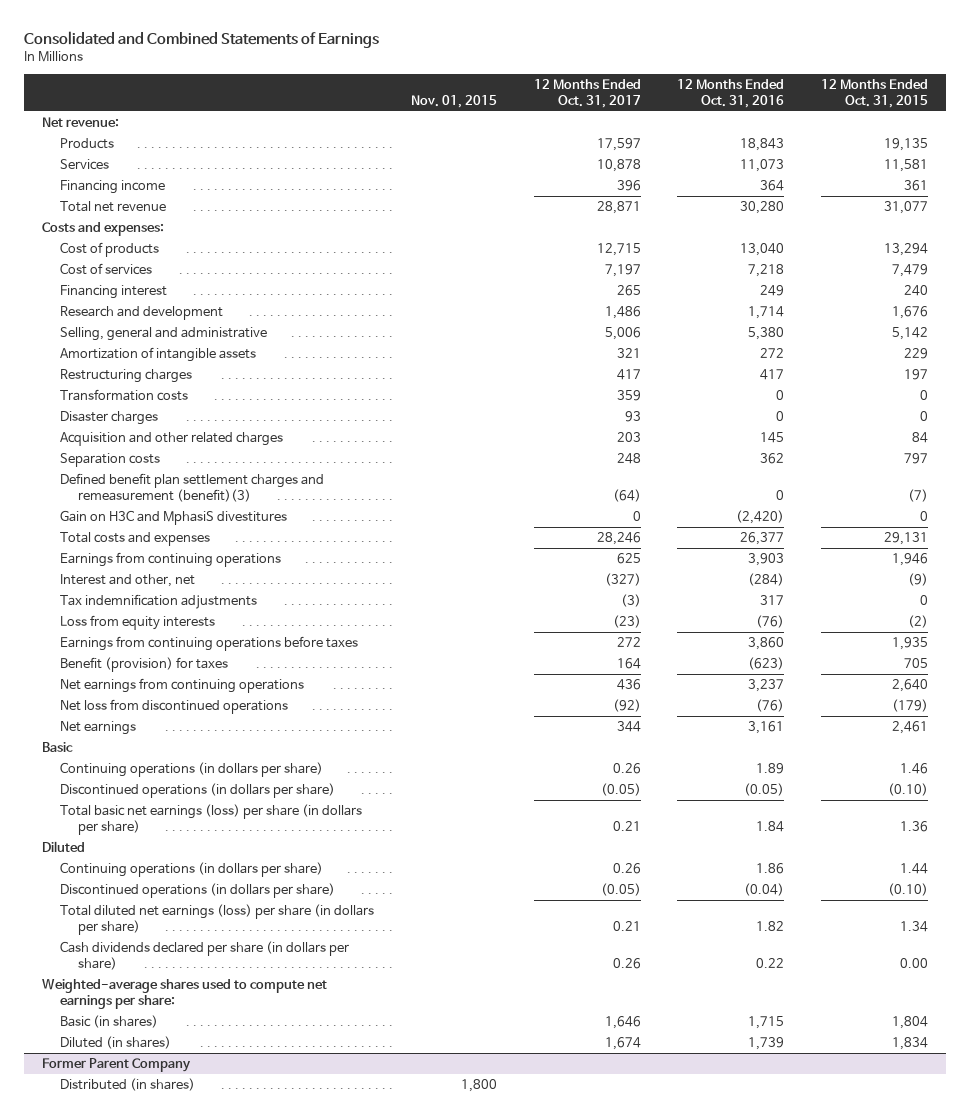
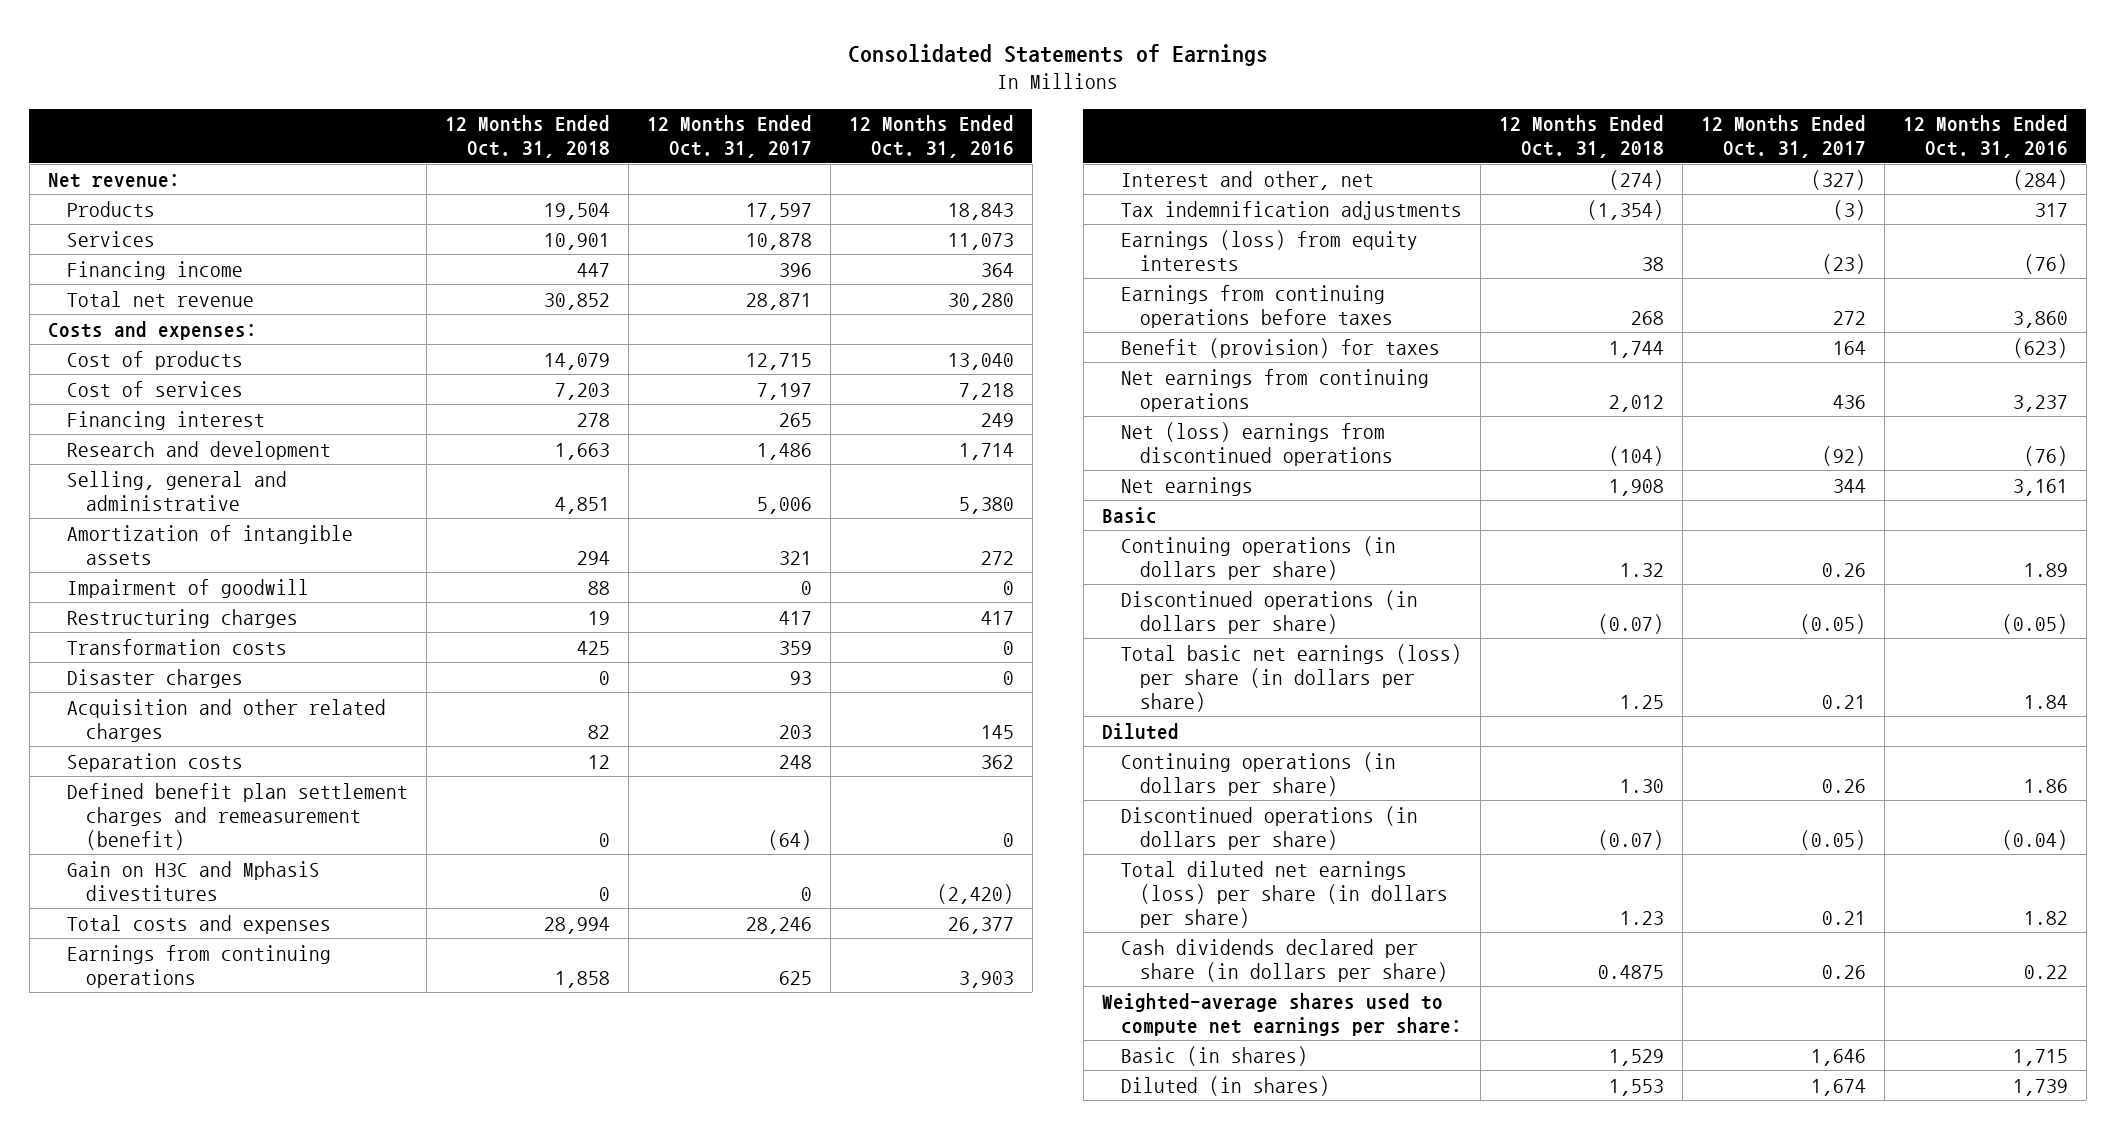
- Consolidated and Combined Statements of Earnings
+ Consolidated Statements of Earnings
- | Nov. 01, 2015 | 12 Months Ended Oct. 31, 2017 | 12 Months Ended Oct. 31, 2016 | 12 Months Ended Oct. 31, 2015
+ | 12 Months Ended Oct. 31, 2018 | 12 Months Ended Oct. 31, 2017 | 12 Months Ended Oct. 31, 2016
+ Impairment of goodwill | 88 | 0 | 0
- Defined benefit plan settlement charges and remeasurement (benefit)(3) | | (64) | 0 | (7)
+ Defined benefit plan settlement charges and remeasurement (benefit) | 0 | (64) | 0
- Loss from equity interests | | (23) | (76) | (2)
+ Earnings (loss) from equity interests | 38 | (23) | (76)
- Net loss from discontinued operations | | (92) | (76) | (179)
+ Net (loss) earnings from discontinued operations | (104) | (92) | (76)
- Former Parent Company
- Distributed (in shares) | 1,800 | | |

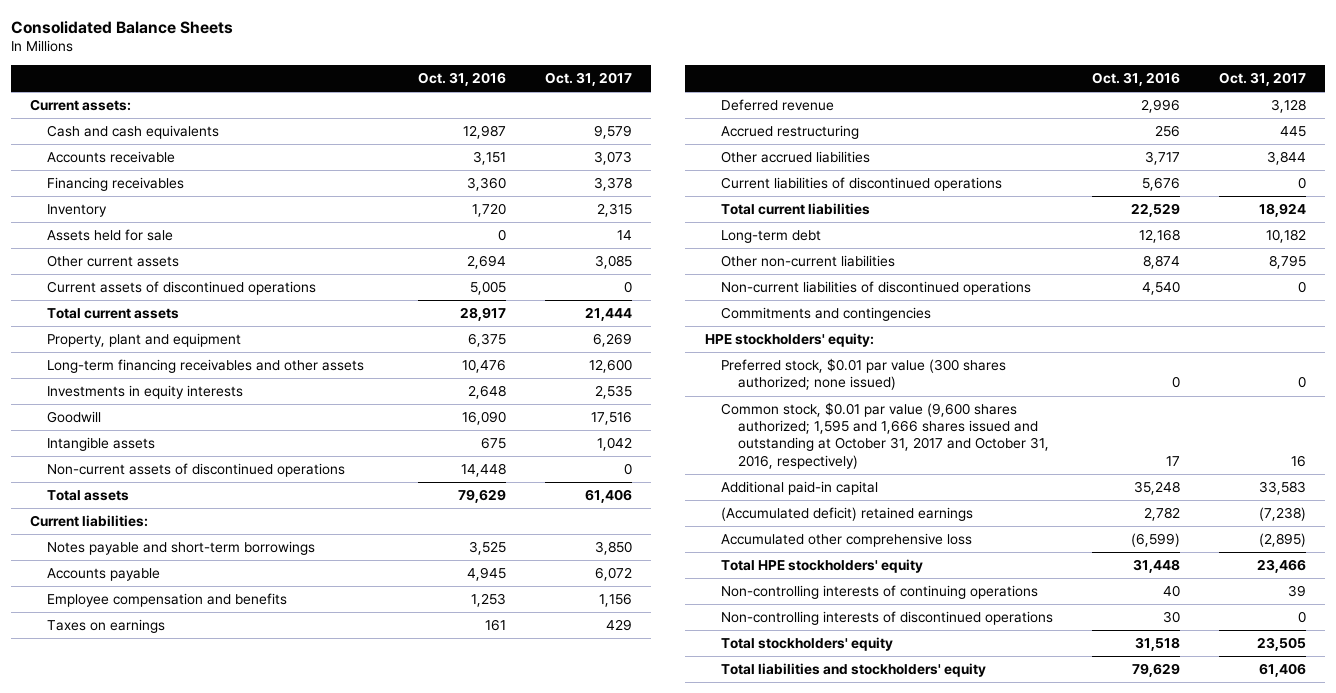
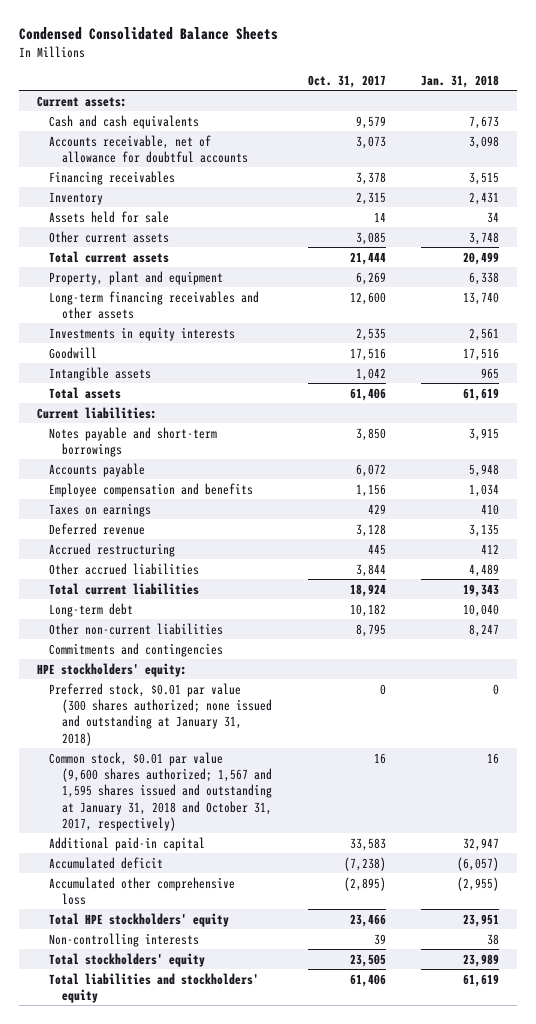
- Consolidated Balance Sheets
+ Condensed Consolidated Balance Sheets
- | Oct. 31, 2016 | Oct. 31, 2017
+ | Oct. 31, 2017 | Jan. 31, 2018
- Accounts receivable | 3,151 | 3,073
+ Accounts receivable, net of allowance for doubtful accounts | 3,073 | 3,098
- Current assets of discontinued operations | 5,005 | 0
- Non-current assets of discontinued operations | 14,448 | 0
- Current liabilities of discontinued operations | 5,676 | 0
- Non-current liabilities of discontinued operations | 4,540 | 0
- Preferred stock, $0.01 par value (300 shares authorized; none issued) | 0 | 0
- Common stock, $0.01 par value (9,600 shares authorized; 1,595 and 1,666 shares issued and outstanding at October 31, 2017 and October 31, 2016, respectively) | 17 | 16
+ Preferred stock, $0.01 par value (300 shares authorized; none issued and outstanding at January 31, 2018) | 0 | 0
+ Common stock, $0.01 par value (9,600 shares authorized; 1,567 and 1,595 shares issued and outstanding at January 31, 2018 and October 31, 2017, respectively) | 16 | 16
- (Accumulated deficit) retained earnings | 2,782 | (7,238)
+ Accumulated deficit | (7,238) | (6,057)
- Non-controlling interests of continuing operations | 40 | 39
- Non-controlling interests of discontinued operations | 30 | 0
+ Non-controlling interests | 39 | 38

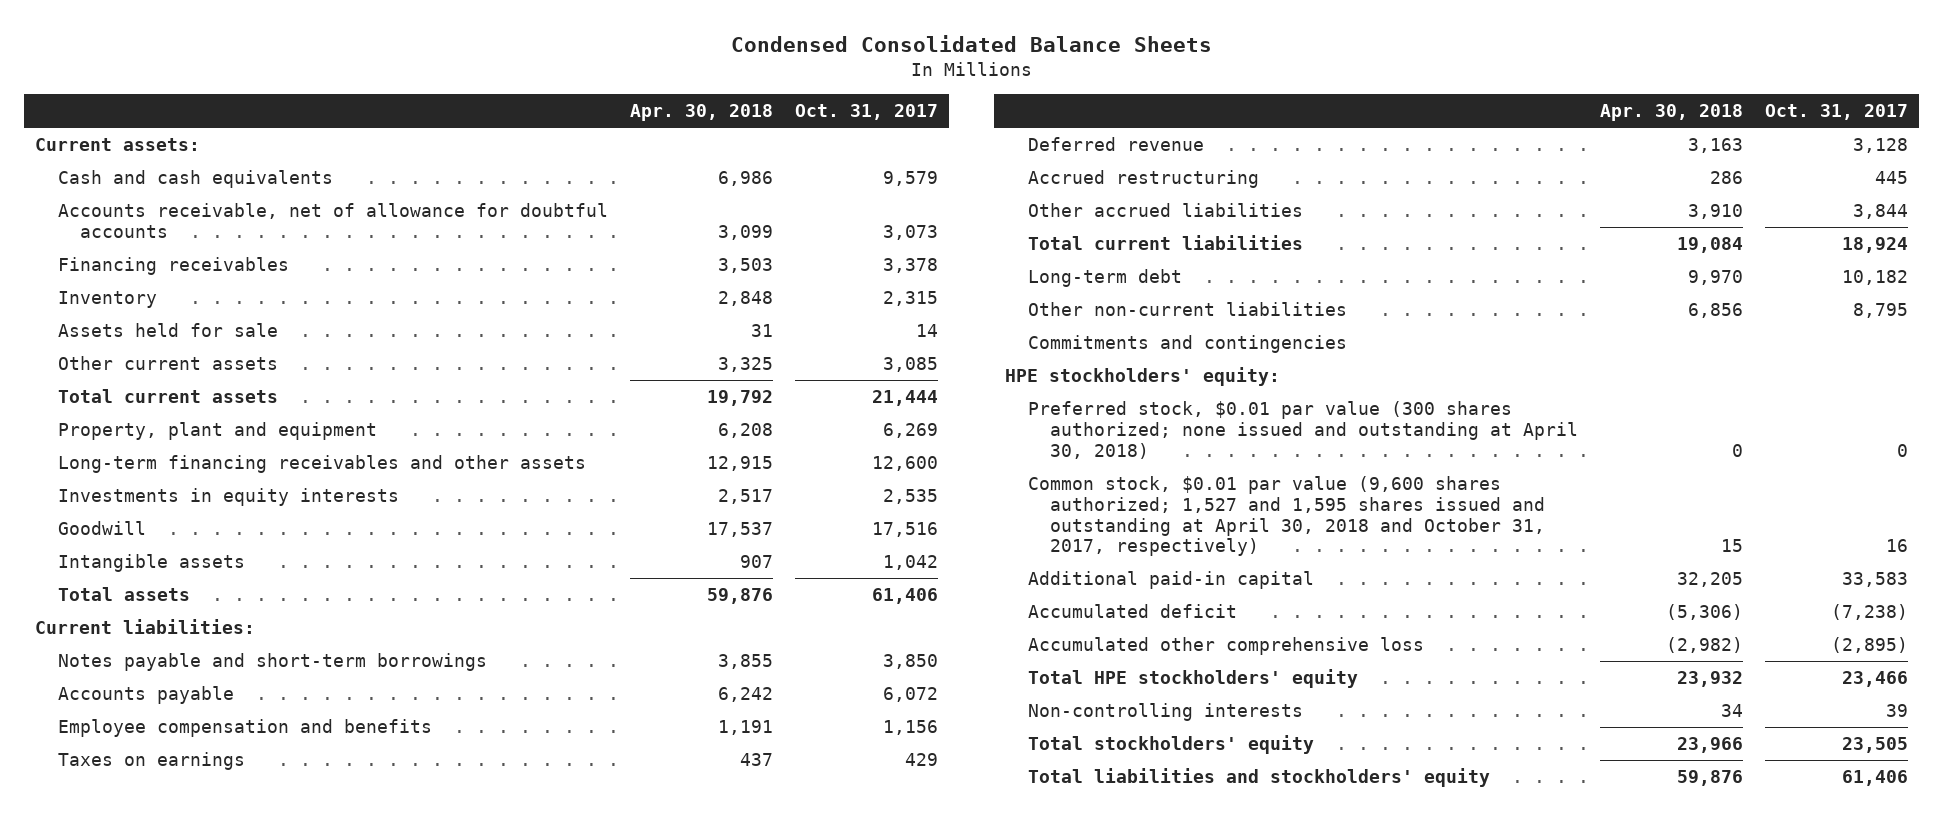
- | Oct. 31, 2017 | Jan. 31, 2018
+ | Apr. 30, 2018 | Oct. 31, 2017
- Preferred stock, $0.01 par value (300 shares authorized; none issued and outstanding at January 31, 2018) | 0 | 0
- Common stock, $0.01 par value (9,600 shares authorized; 1,567 and 1,595 shares issued and outstanding at January 31, 2018 and October 31, 2017, respectively) | 16 | 16
+ Preferred stock, $0.01 par value (300 shares authorized; none issued and outstanding at April 30, 2018) | 0 | 0
+ Common stock, $0.01 par value (9,600 shares authorized; 1,527 and 1,595 shares issued and outstanding at April 30, 2018 and October 31, 2017, respectively) | 15 | 16

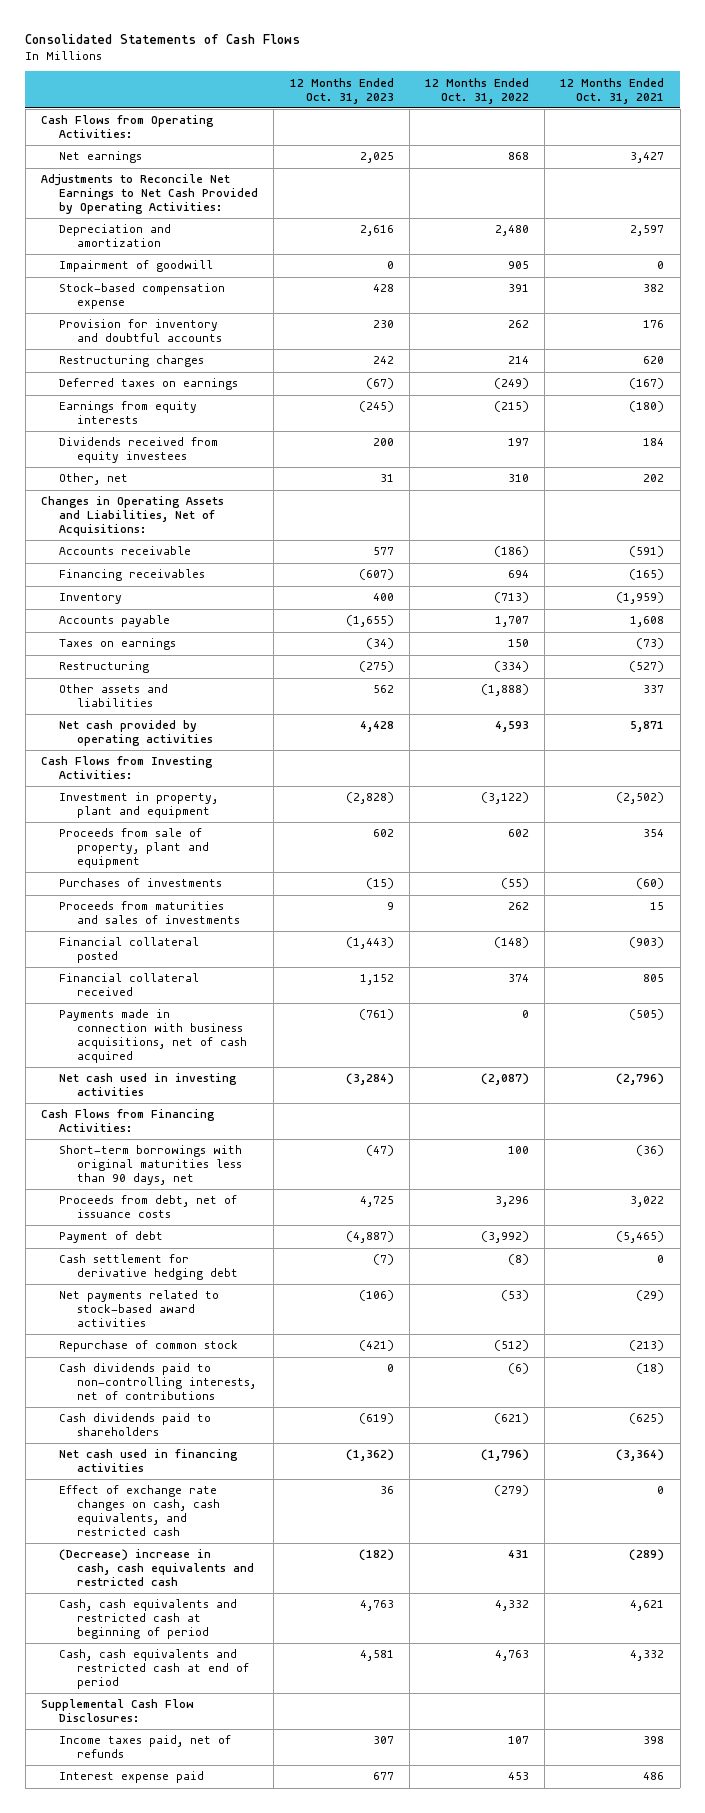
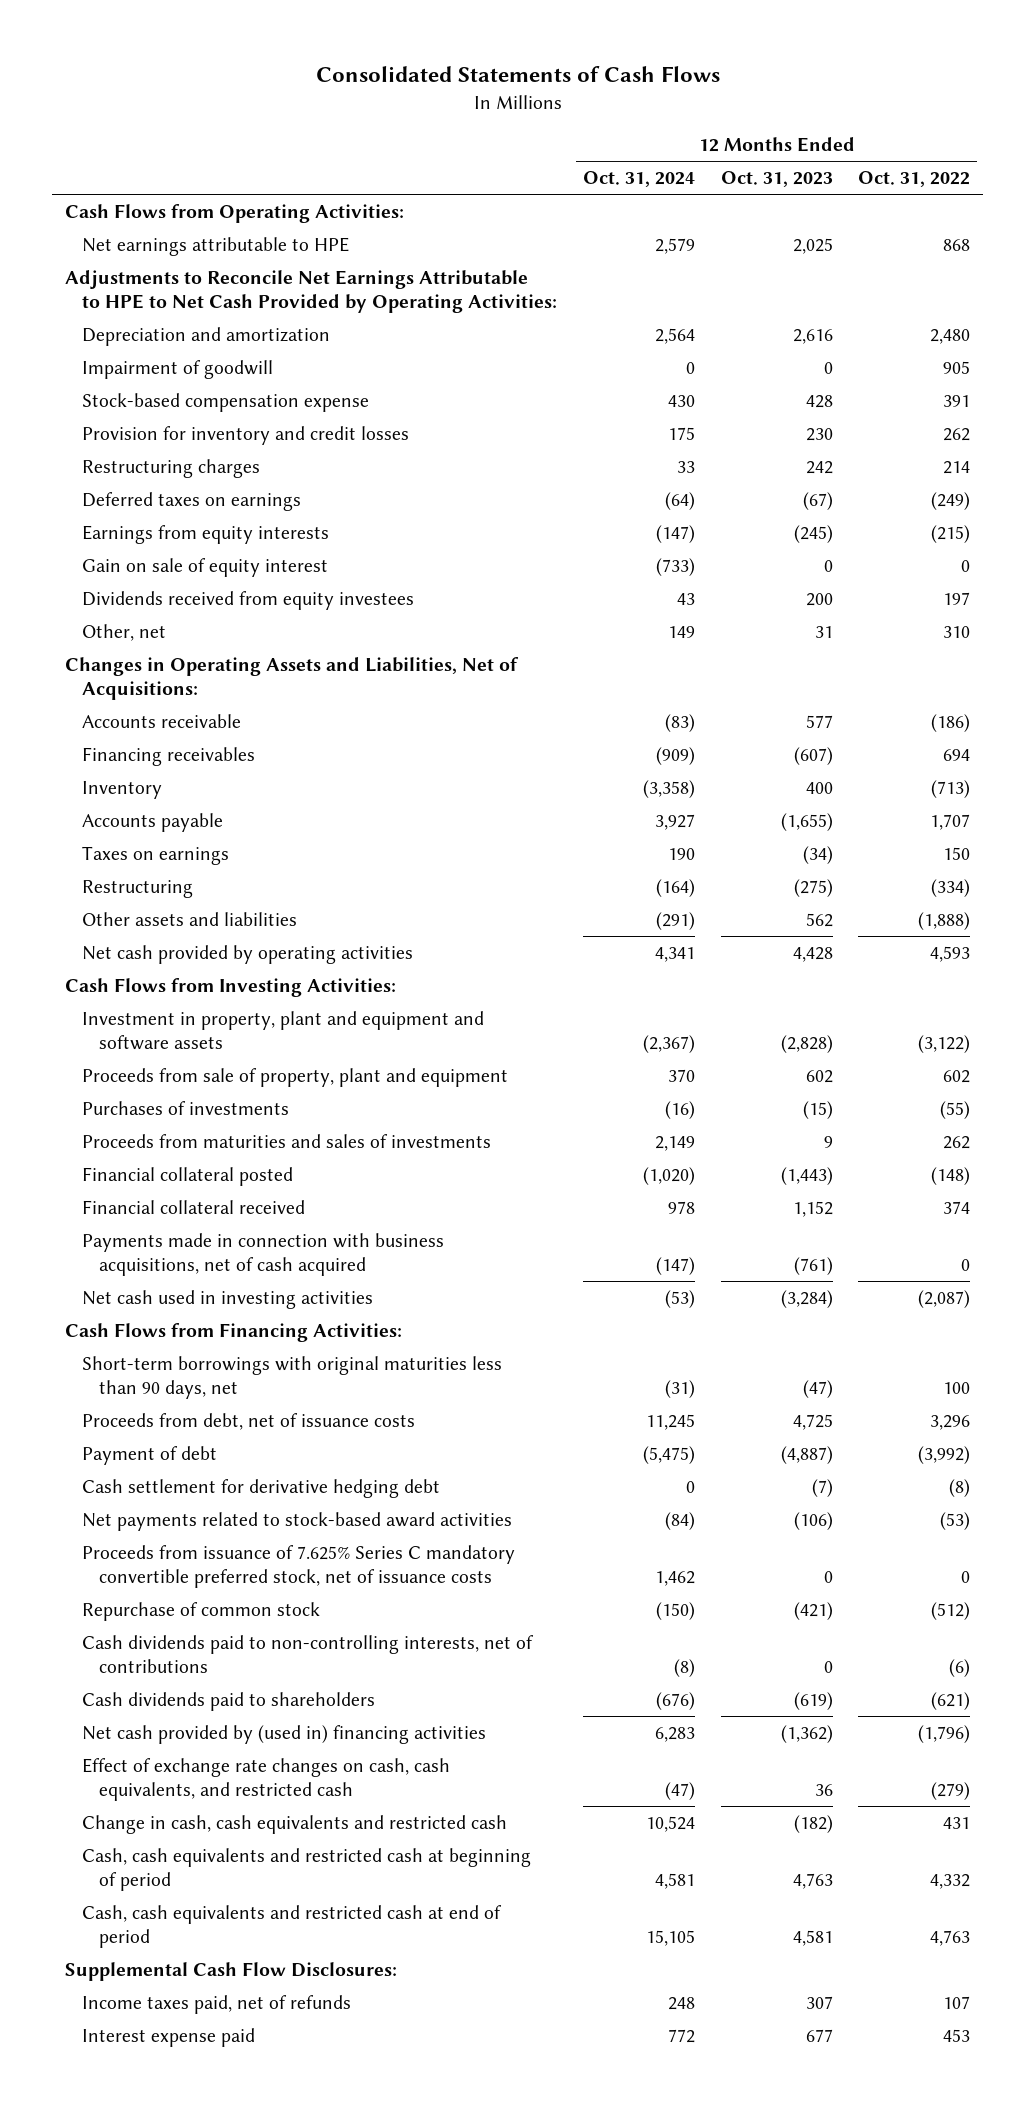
- | 12 Months Ended Oct. 31, 2023 | 12 Months Ended Oct. 31, 2022 | 12 Months Ended Oct. 31, 2021
+ | 12 Months Ended Oct. 31, 2024 | 12 Months Ended Oct. 31, 2023 | 12 Months Ended Oct. 31, 2022
- Net earnings | 2,025 | 868 | 3,427
- Adjustments to Reconcile Net Earnings to Net Cash Provided by Operating Activities:
+ Net earnings attributable to HPE | 2,579 | 2,025 | 868
+ Adjustments to Reconcile Net Earnings Attributable to HPE to Net Cash Provided by Operating Activities:
- Provision for inventory and doubtful accounts | 230 | 262 | 176
+ Provision for inventory and credit losses | 175 | 230 | 262
+ Gain on sale of equity interest | (733) | 0 | 0
- Investment in property, plant and equipment | (2,828) | (3,122) | (2,502)
+ Investment in property, plant and equipment and software assets | (2,367) | (2,828) | (3,122)
+ Proceeds from issuance of 7.625% Series C mandatory convertible preferred stock, net of issuance costs | 1,462 | 0 | 0
- Net cash used in financing activities | (1,362) | (1,796) | (3,364)
+ Net cash provided by (used in) financing activities | 6,283 | (1,362) | (1,796)
- (Decrease) increase in cash, cash equivalents and restricted cash | (182) | 431 | (289)
+ Change in cash, cash equivalents and restricted cash | 10,524 | (182) | 431

